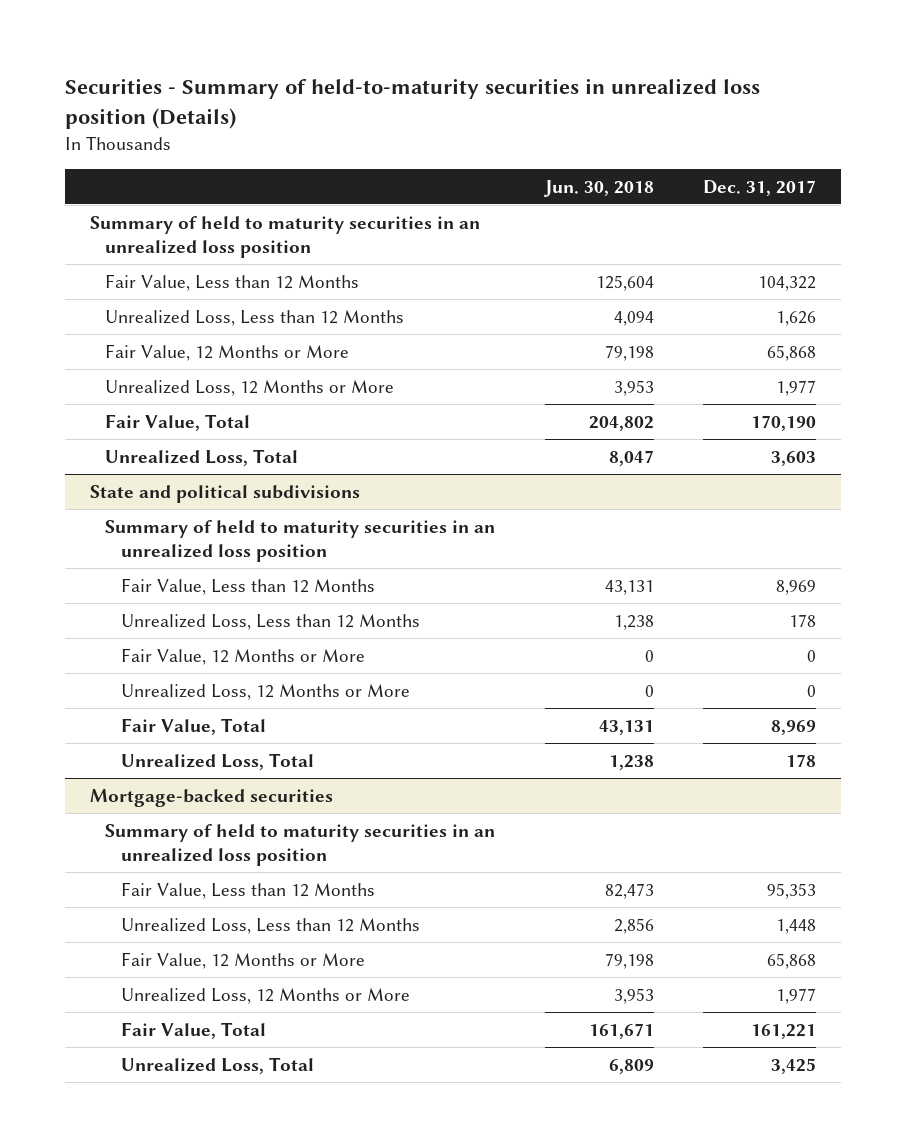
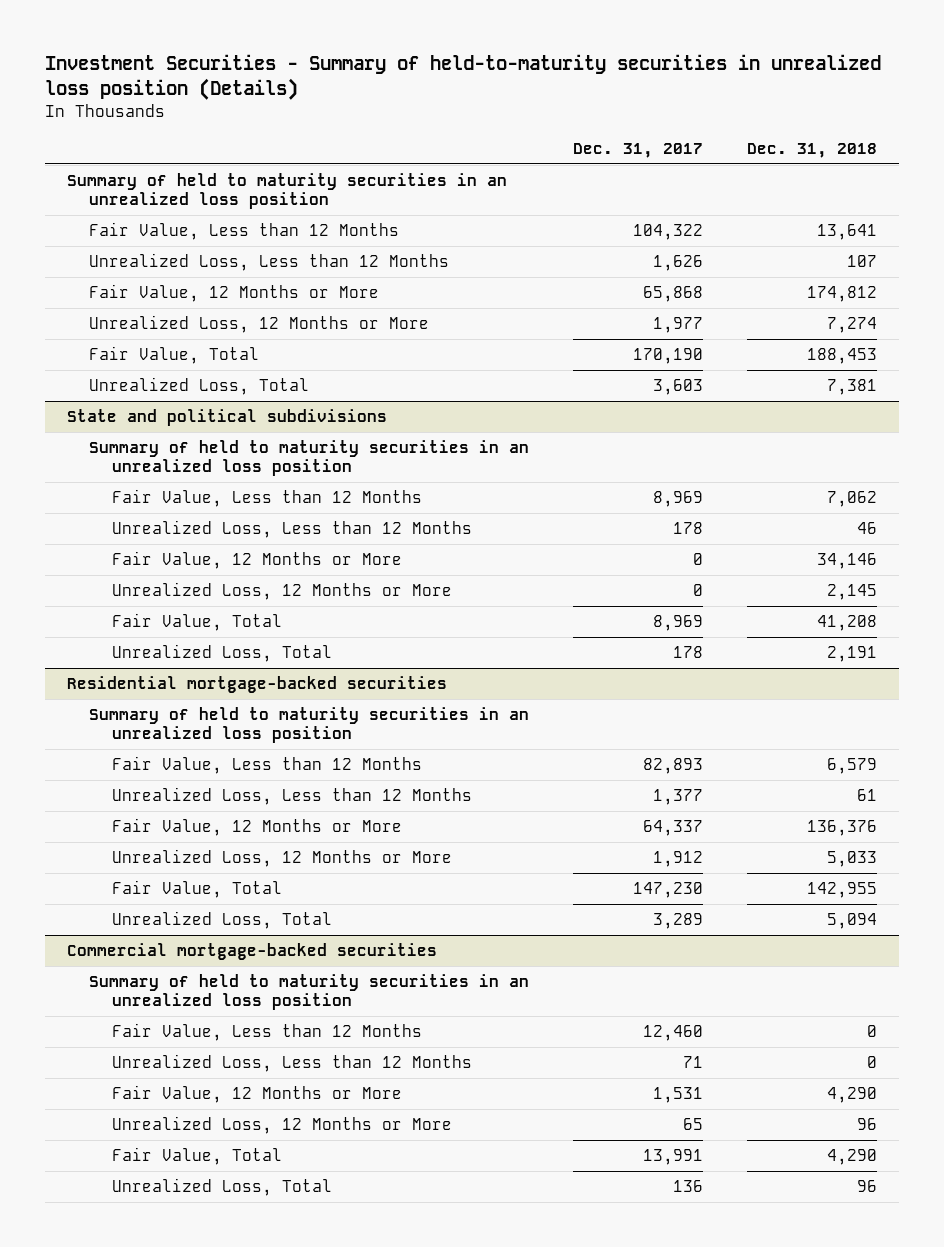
- Securities - Summary of held-to-maturity securities in unrealized loss position (Details)
+ Investment Securities - Summary of held-to-maturity securities in unrealized loss position (Details)
- | Jun. 30, 2018 | Dec. 31, 2017
+ | Dec. 31, 2017 | Dec. 31, 2018
- Mortgage-backed securities
+ Residential mortgage-backed securities
- Fair Value, Less than 12 Months | 82,473 | 95,353
- Unrealized Loss, Less than 12 Months | 2,856 | 1,448
- Fair Value, 12 Months or More | 79,198 | 65,868
- Unrealized Loss, 12 Months or More | 3,953 | 1,977
- Fair Value, Total | 161,671 | 161,221
- Unrealized Loss, Total | 6,809 | 3,425
+ Fair Value, Less than 12 Months | 82,893 | 6,579
+ Unrealized Loss, Less than 12 Months | 1,377 | 61
+ Fair Value, 12 Months or More | 64,337 | 136,376
+ Unrealized Loss, 12 Months or More | 1,912 | 5,033
+ Fair Value, Total | 147,230 | 142,955
+ Unrealized Loss, Total | 3,289 | 5,094
+ Commercial mortgage-backed securities
+ Summary of held to maturity securities in an unrealized loss position
+ Fair Value, Less than 12 Months | 12,460 | 0
+ Unrealized Loss, Less than 12 Months | 71 | 0
+ Fair Value, 12 Months or More | 1,531 | 4,290
+ Unrealized Loss, 12 Months or More | 65 | 96
+ Fair Value, Total | 13,991 | 4,290
+ Unrealized Loss, Total | 136 | 96

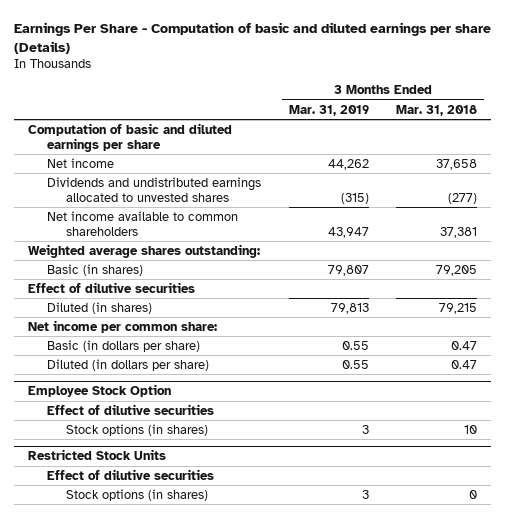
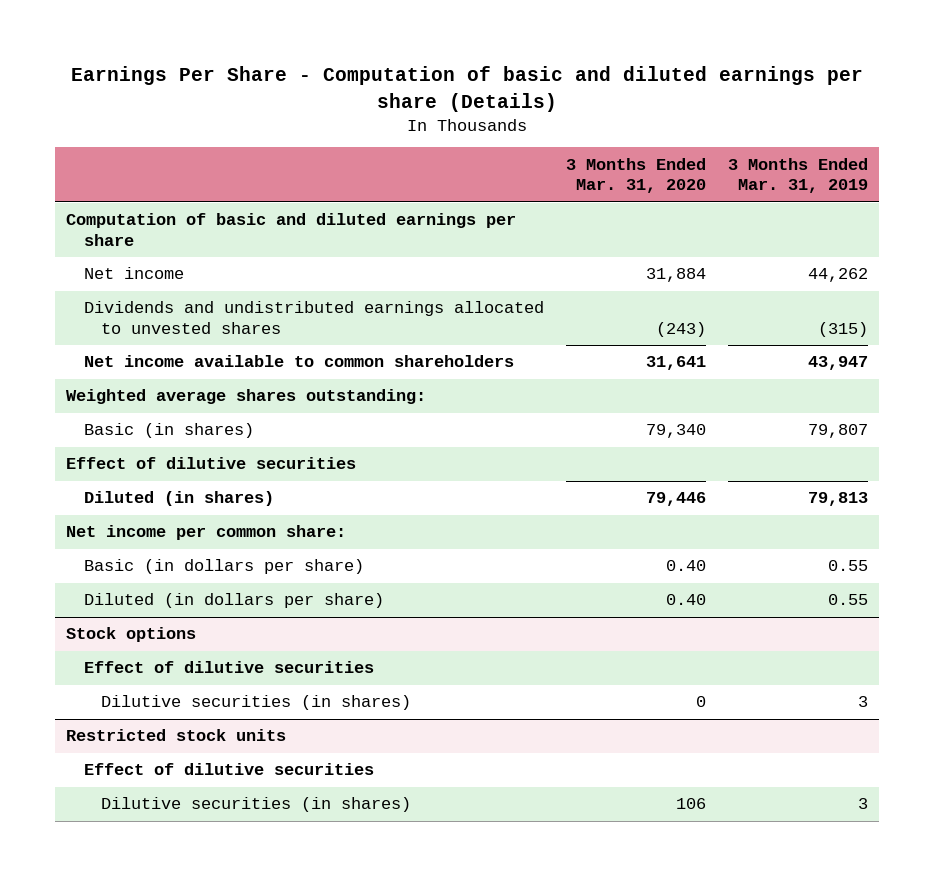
- | 3 Months Ended Mar. 31, 2019 | 3 Months Ended Mar. 31, 2018
+ | 3 Months Ended Mar. 31, 2020 | 3 Months Ended Mar. 31, 2019
- Employee Stock Option
+ Stock options
- Stock options (in shares) | 3 | 10
- Restricted Stock Units
+ Dilutive securities (in shares) | 0 | 3
+ Restricted stock units
- Stock options (in shares) | 3 | 0
+ Dilutive securities (in shares) | 106 | 3

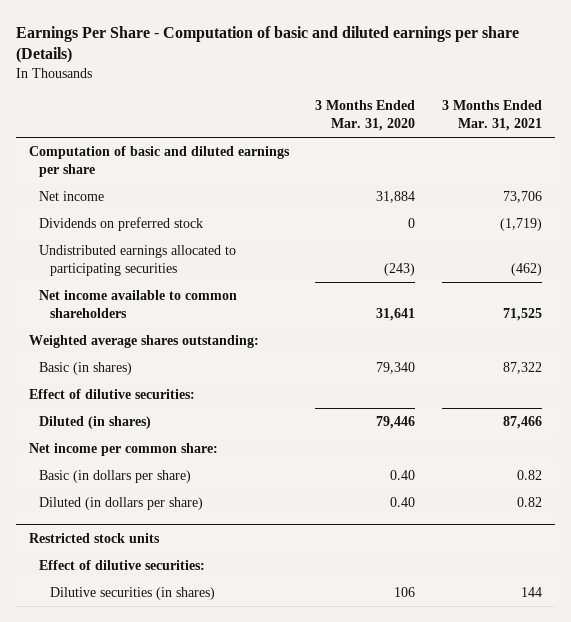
- | 3 Months Ended Mar. 31, 2020 | 3 Months Ended Mar. 31, 2019
+ | 3 Months Ended Mar. 31, 2020 | 3 Months Ended Mar. 31, 2021
- Dividends and undistributed earnings allocated to unvested shares | (243) | (315)
+ Dividends on preferred stock | 0 | (1,719)
+ Undistributed earnings allocated to participating securities | (243) | (462)
- Effect of dilutive securities
+ Effect of dilutive securities:
- Stock options
- Effect of dilutive securities
- Dilutive securities (in shares) | 0 | 3
@ Restricted stock units
- Effect of dilutive securities
+ Effect of dilutive securities:

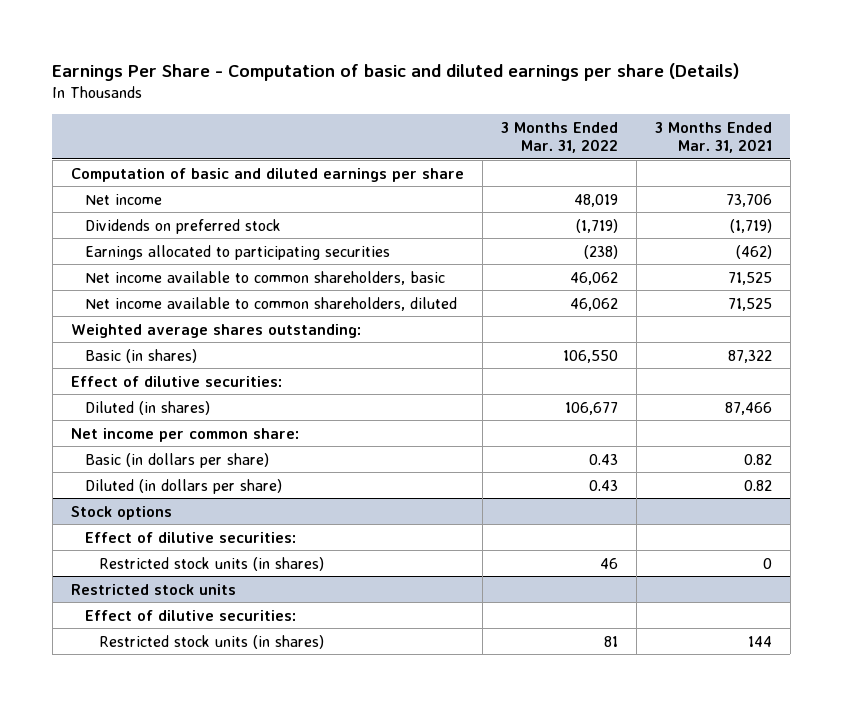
- | 3 Months Ended Mar. 31, 2020 | 3 Months Ended Mar. 31, 2021
+ | 3 Months Ended Mar. 31, 2022 | 3 Months Ended Mar. 31, 2021
- Undistributed earnings allocated to participating securities | (243) | (462)
- Net income available to common shareholders | 31,641 | 71,525
+ Earnings allocated to participating securities | (238) | (462)
+ Net income available to common shareholders, basic | 46,062 | 71,525
+ Net income available to common shareholders, diluted | 46,062 | 71,525
+ Stock options
+ Effect of dilutive securities:
+ Restricted stock units (in shares) | 46 | 0
@ Restricted stock units
- Dilutive securities (in shares) | 106 | 144
+ Restricted stock units (in shares) | 81 | 144

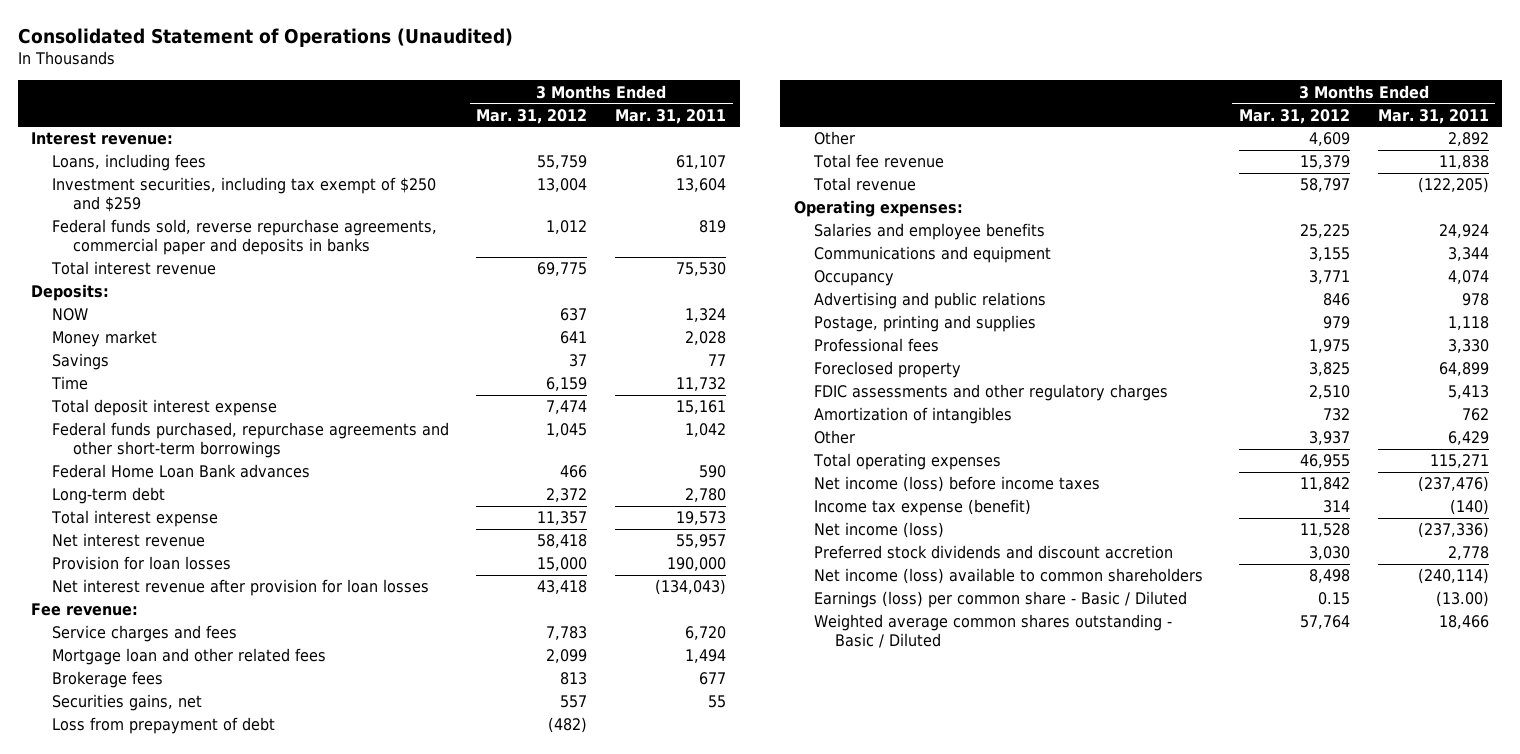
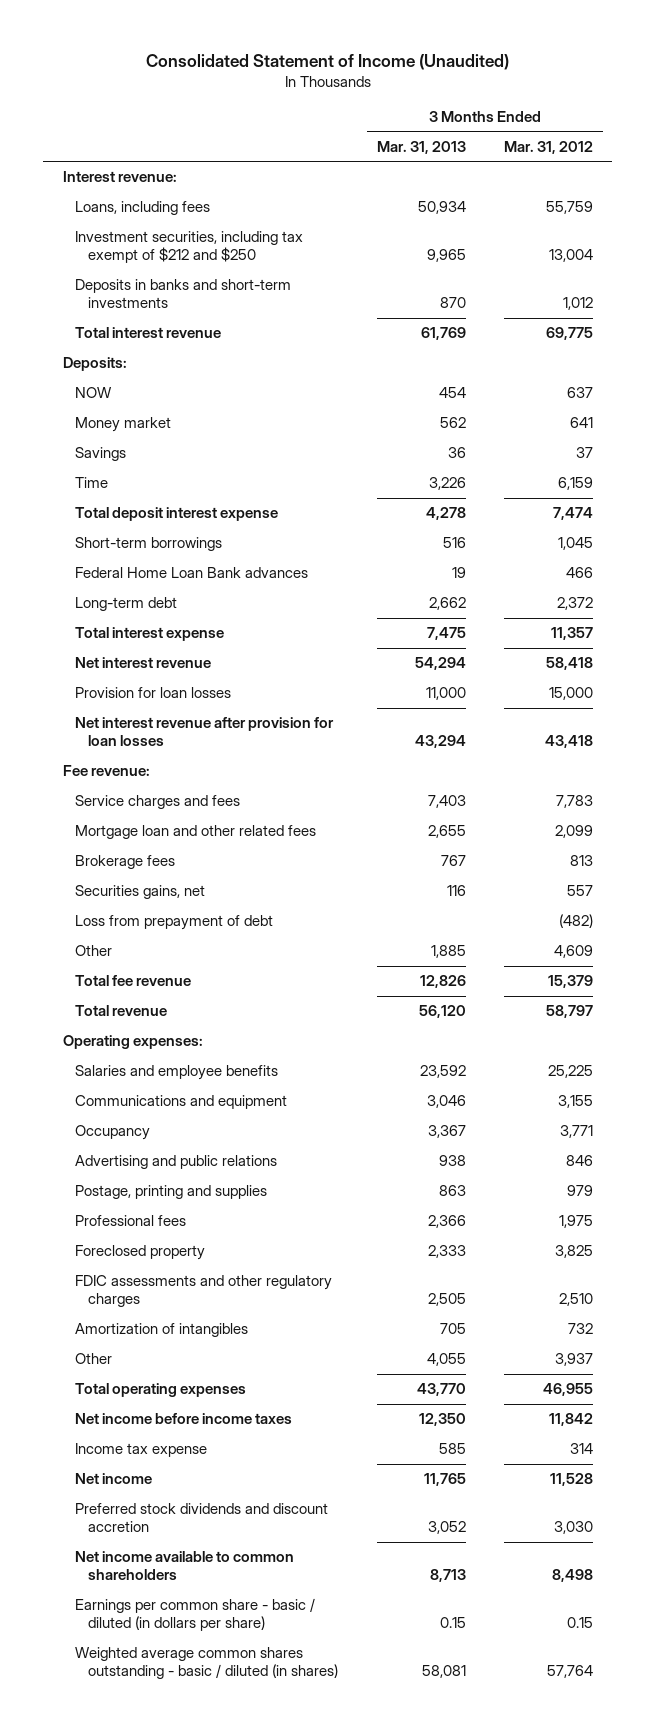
- Consolidated Statement of Operations (Unaudited)
+ Consolidated Statement of Income (Unaudited)
- | 3 Months Ended Mar. 31, 2012 | 3 Months Ended Mar. 31, 2011
+ | 3 Months Ended Mar. 31, 2013 | 3 Months Ended Mar. 31, 2012
- Investment securities, including tax exempt of $250 and $259 | 13,004 | 13,604
- Federal funds sold, reverse repurchase agreements, commercial paper and deposits in banks | 1,012 | 819
+ Investment securities, including tax exempt of $212 and $250 | 9,965 | 13,004
+ Deposits in banks and short-term investments | 870 | 1,012
- Federal funds purchased, repurchase agreements and other short-term borrowings | 1,045 | 1,042
+ Short-term borrowings | 516 | 1,045
- Net income (loss) before income taxes | 11,842 | (237,476)
- Income tax expense (benefit) | 314 | (140)
- Net income (loss) | 11,528 | (237,336)
+ Net income before income taxes | 12,350 | 11,842
+ Income tax expense | 585 | 314
+ Net income | 11,765 | 11,528
- Net income (loss) available to common shareholders | 8,498 | (240,114)
- Earnings (loss) per common share - Basic / Diluted | 0.15 | (13.00)
- Weighted average common shares outstanding - Basic / Diluted | 57,764 | 18,466
+ Net income available to common shareholders | 8,713 | 8,498
+ Earnings per common share - basic / diluted (in dollars per share) | 0.15 | 0.15
+ Weighted average common shares outstanding - basic / diluted (in shares) | 58,081 | 57,764

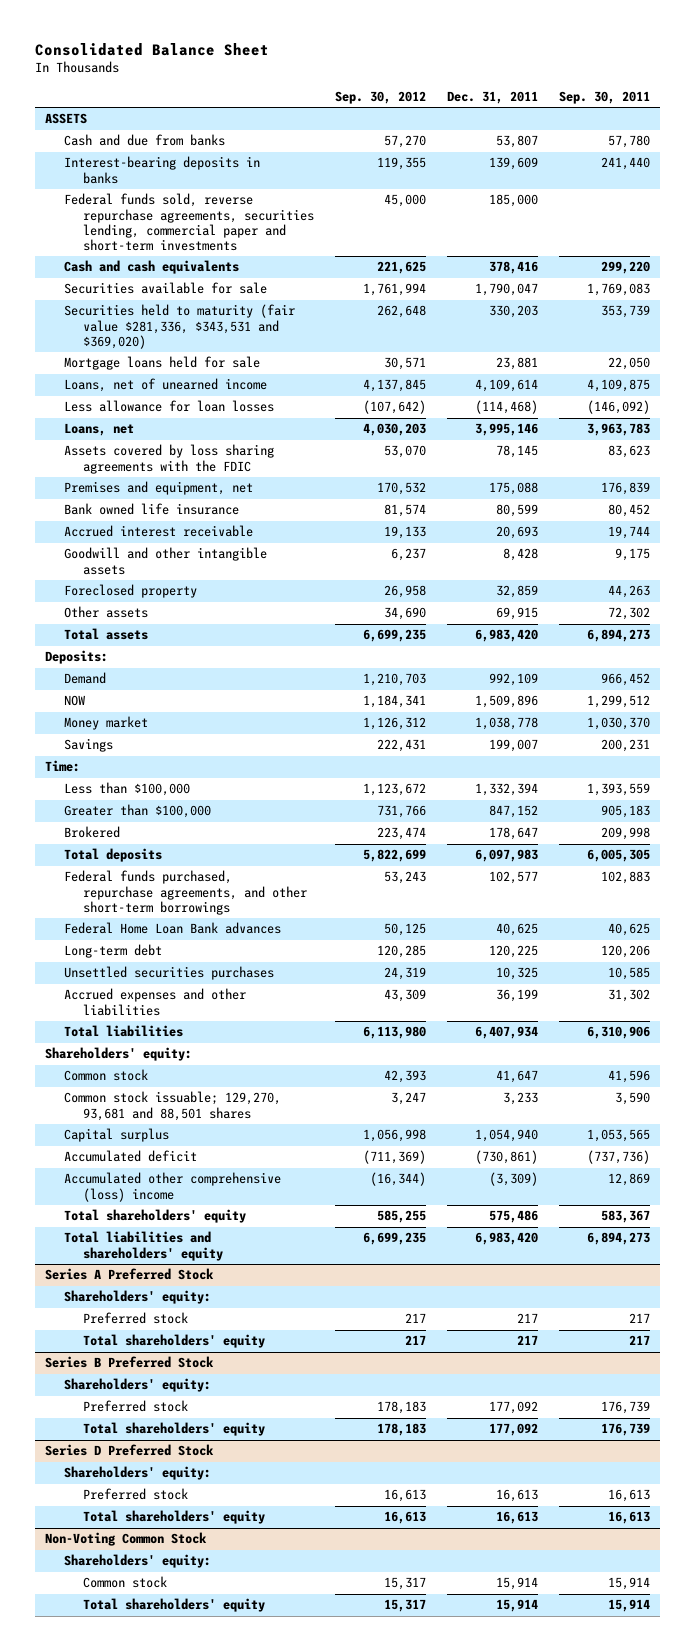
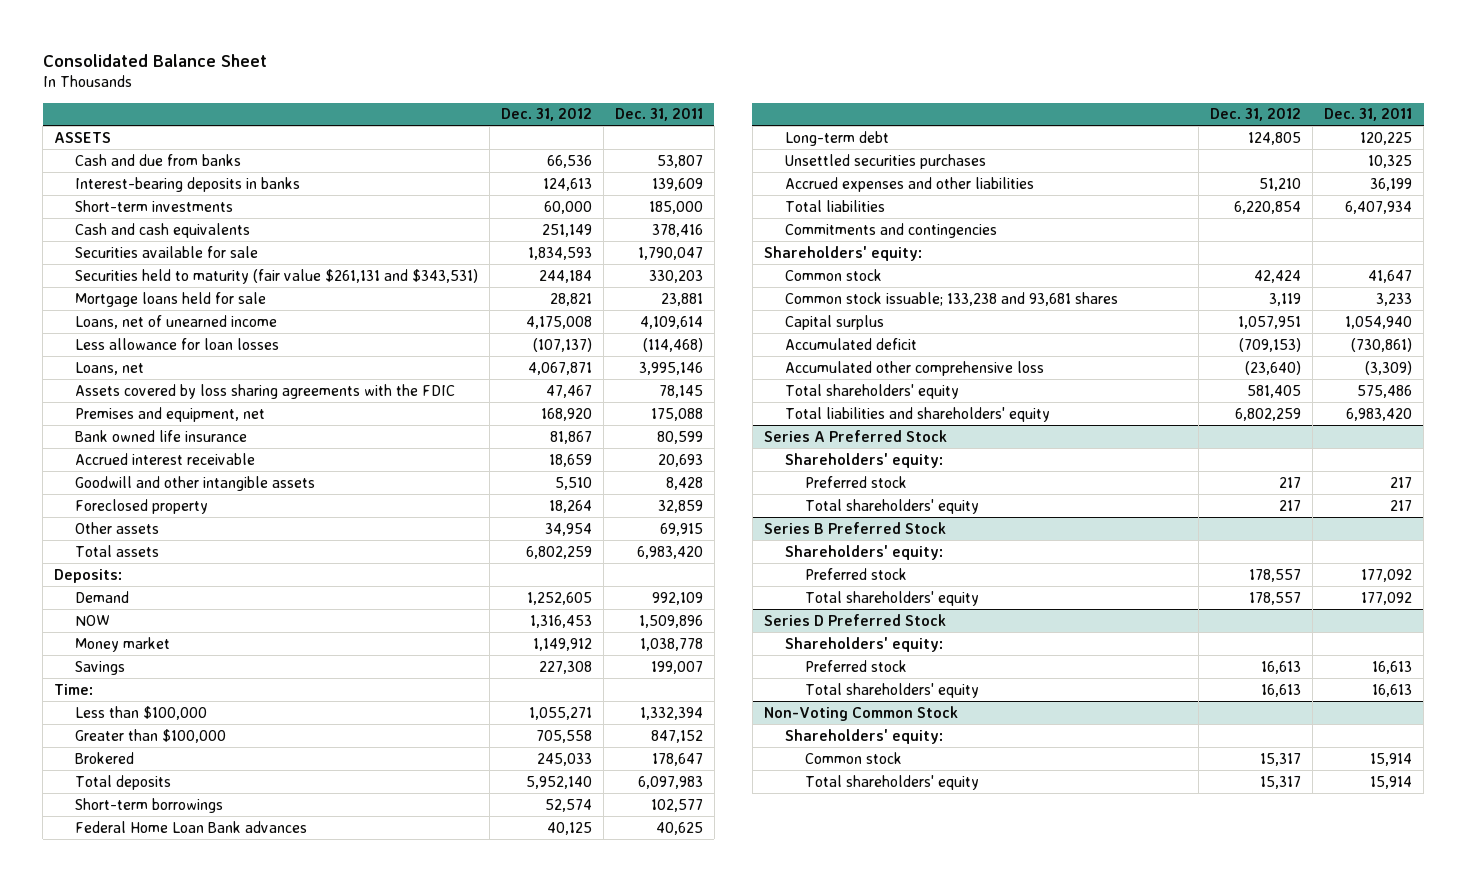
- | Sep. 30, 2012 | Dec. 31, 2011 | Sep. 30, 2011
+ | Dec. 31, 2012 | Dec. 31, 2011
- Federal funds sold, reverse repurchase agreements, securities lending, commercial paper and short-term investments | 45,000 | 185,000 |
+ Short-term investments | 60,000 | 185,000
- Securities held to maturity (fair value $281,336, $343,531 and $369,020) | 262,648 | 330,203 | 353,739
+ Securities held to maturity (fair value $261,131 and $343,531) | 244,184 | 330,203
- Federal funds purchased, repurchase agreements, and other short-term borrowings | 53,243 | 102,577 | 102,883
+ Short-term borrowings | 52,574 | 102,577
+ Commitments and contingencies
- Common stock issuable; 129,270, 93,681 and 88,501 shares | 3,247 | 3,233 | 3,590
+ Common stock issuable; 133,238 and 93,681 shares | 3,119 | 3,233
- Accumulated other comprehensive (loss) income | (16,344) | (3,309) | 12,869
+ Accumulated other comprehensive loss | (23,640) | (3,309)

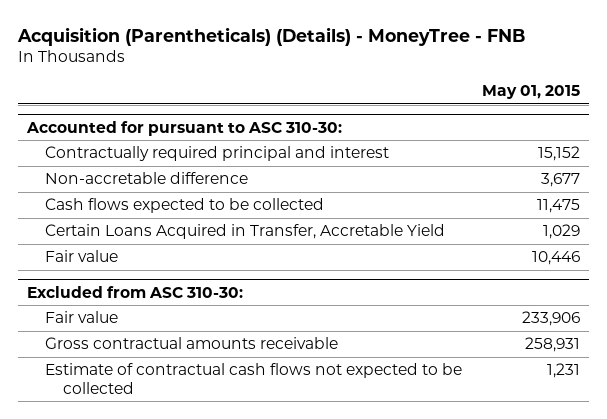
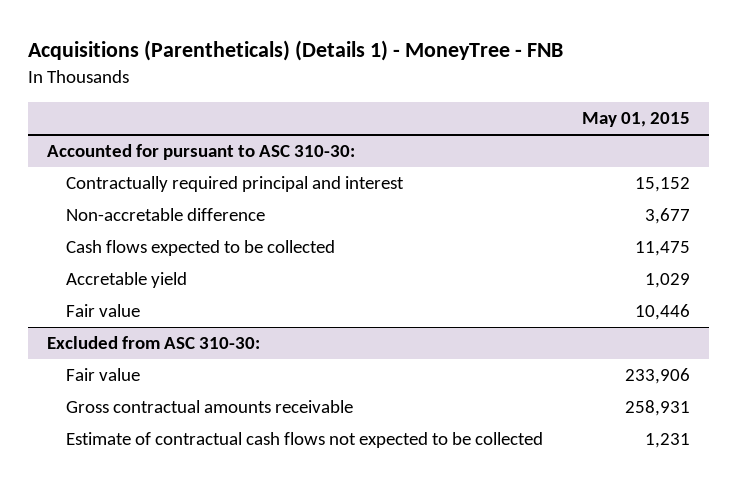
- Acquisition (Parentheticals) (Details) - MoneyTree - FNB
+ Acquisitions (Parentheticals) (Details 1) - MoneyTree - FNB
@ Accounted for pursuant to ASC 310-30:
- Certain Loans Acquired in Transfer, Accretable Yield | 1,029
+ Accretable yield | 1,029

